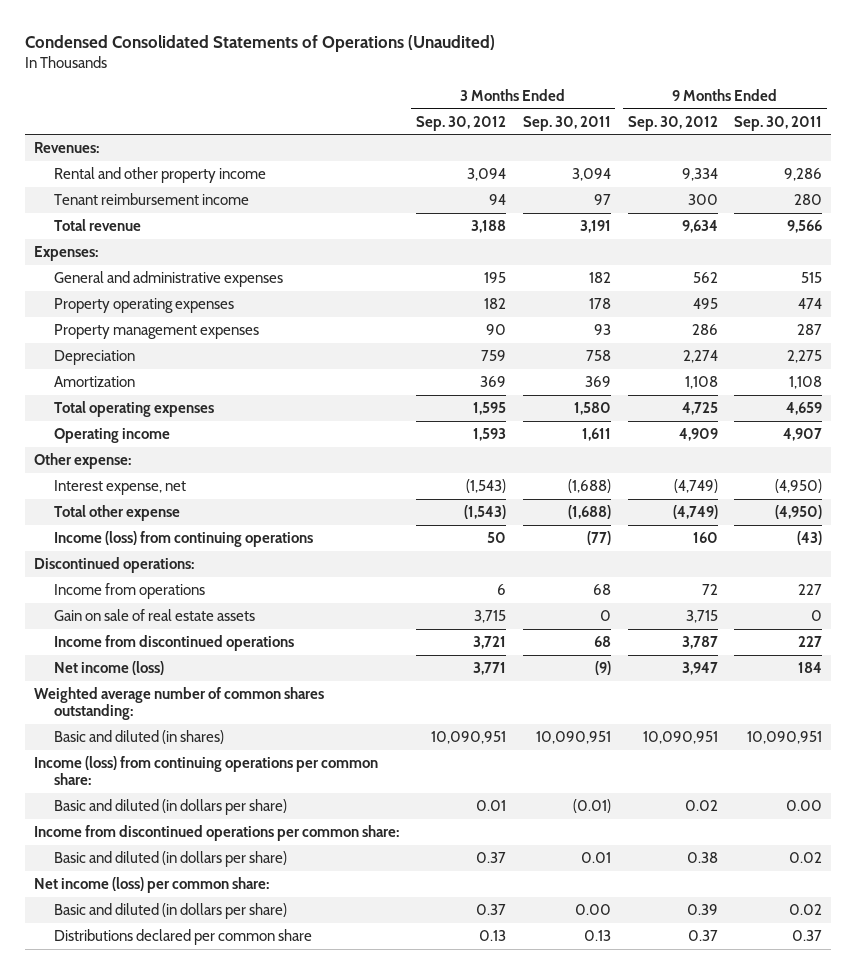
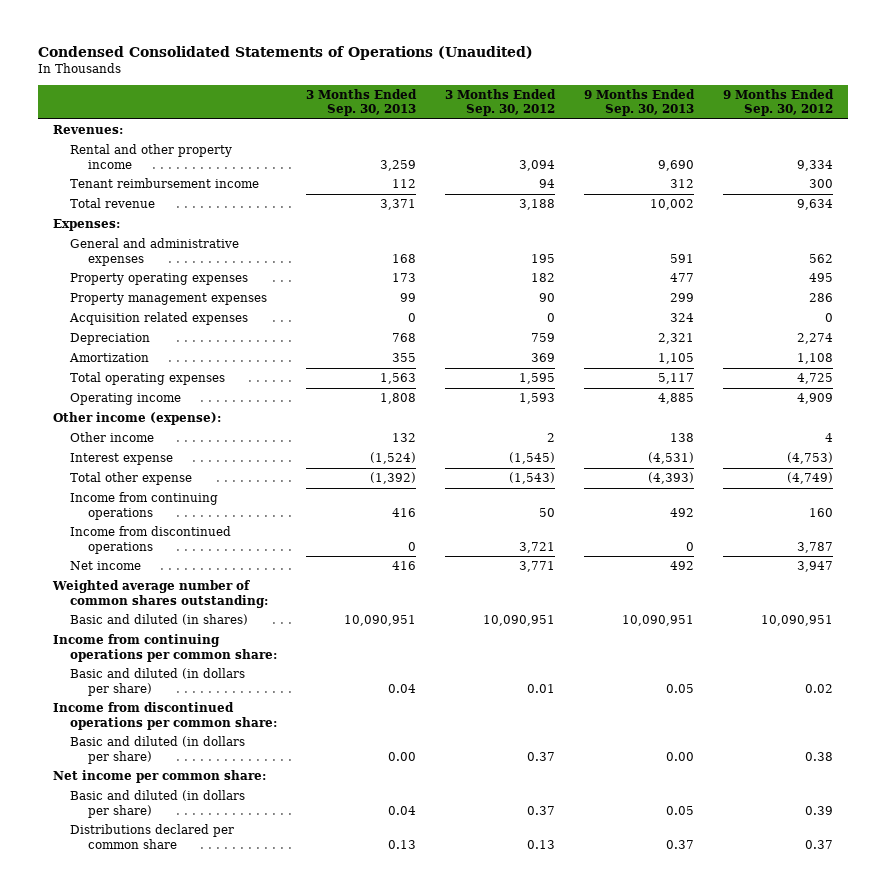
- | 3 Months Ended Sep. 30, 2012 | 3 Months Ended Sep. 30, 2011 | 9 Months Ended Sep. 30, 2012 | 9 Months Ended Sep. 30, 2011
+ | 3 Months Ended Sep. 30, 2013 | 3 Months Ended Sep. 30, 2012 | 9 Months Ended Sep. 30, 2013 | 9 Months Ended Sep. 30, 2012
+ Acquisition related expenses | 0 | 0 | 324 | 0
- Other expense:
- Interest expense, net | (1,543) | (1,688) | (4,749) | (4,950)
+ Other income (expense):
+ Other income | 132 | 2 | 138 | 4
+ Interest expense | (1,524) | (1,545) | (4,531) | (4,753)
- Income (loss) from continuing operations | 50 | (77) | 160 | (43)
- Discontinued operations:
- Income from operations | 6 | 68 | 72 | 227
- Gain on sale of real estate assets | 3,715 | 0 | 3,715 | 0
+ Income from continuing operations | 416 | 50 | 492 | 160
- Net income (loss) | 3,771 | (9) | 3,947 | 184
+ Net income | 416 | 3,771 | 492 | 3,947
- Income (loss) from continuing operations per common share:
+ Income from continuing operations per common share:
- Net income (loss) per common share:
+ Net income per common share:

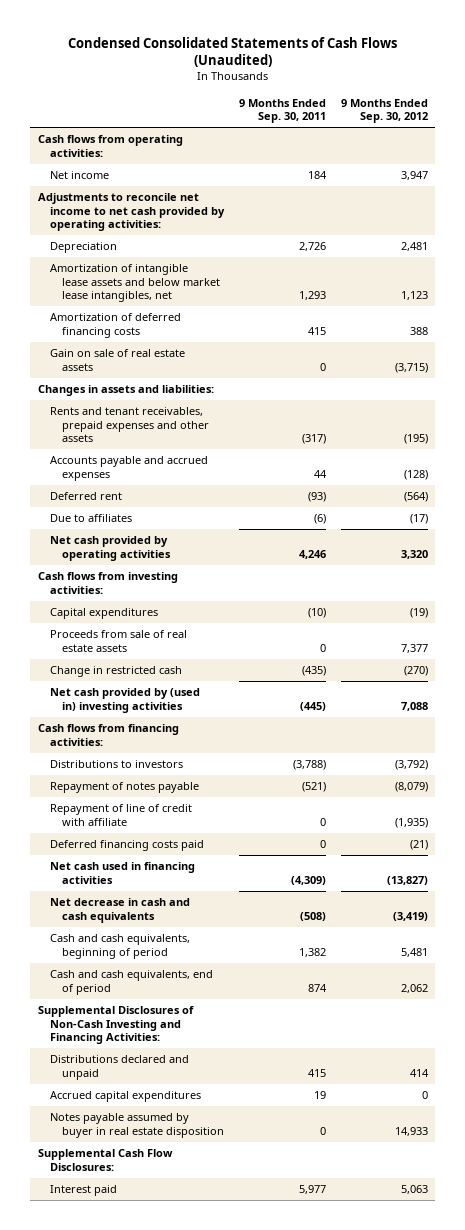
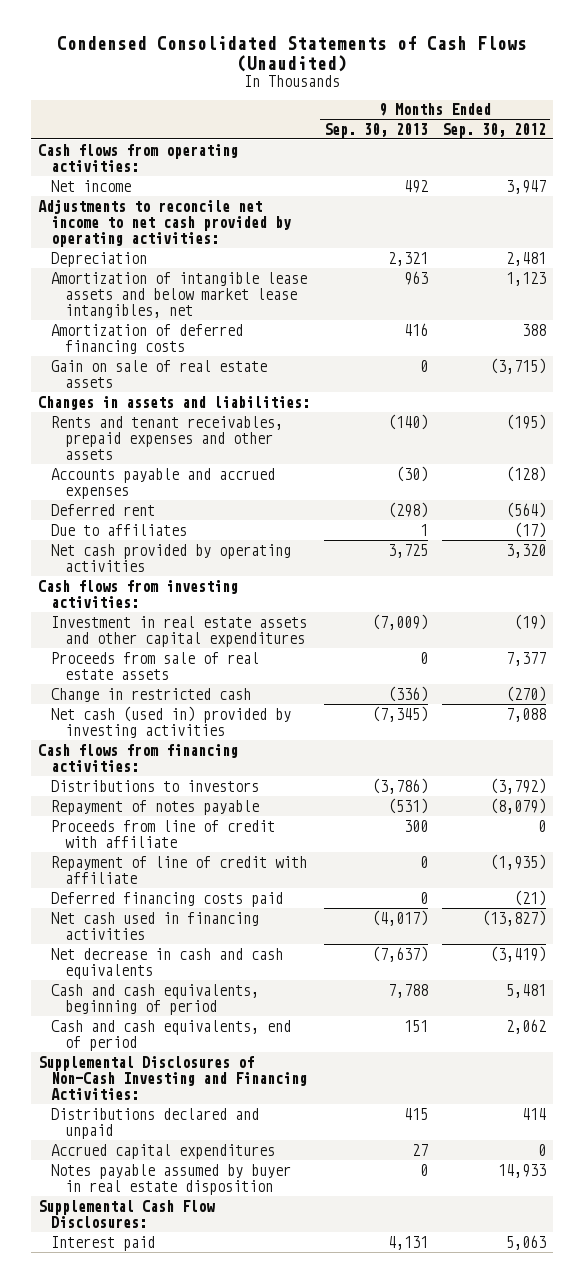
- | 9 Months Ended Sep. 30, 2011 | 9 Months Ended Sep. 30, 2012
+ | 9 Months Ended Sep. 30, 2013 | 9 Months Ended Sep. 30, 2012
- Capital expenditures | (10) | (19)
+ Investment in real estate assets and other capital expenditures | (7,009) | (19)
- Net cash provided by (used in) investing activities | (445) | 7,088
+ Net cash (used in) provided by investing activities | (7,345) | 7,088
+ Proceeds from line of credit with affiliate | 300 | 0

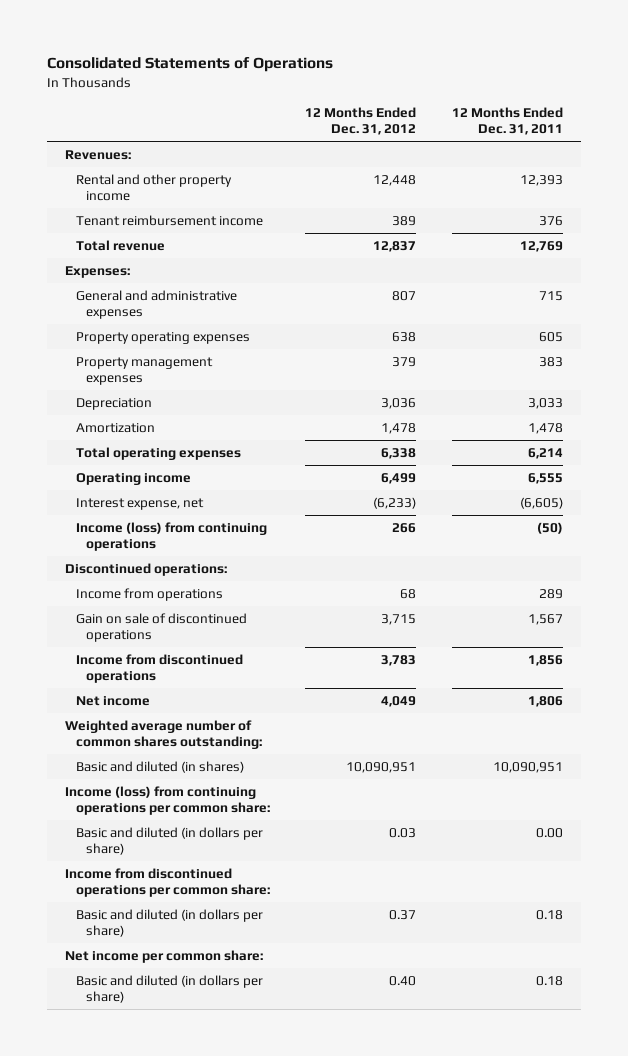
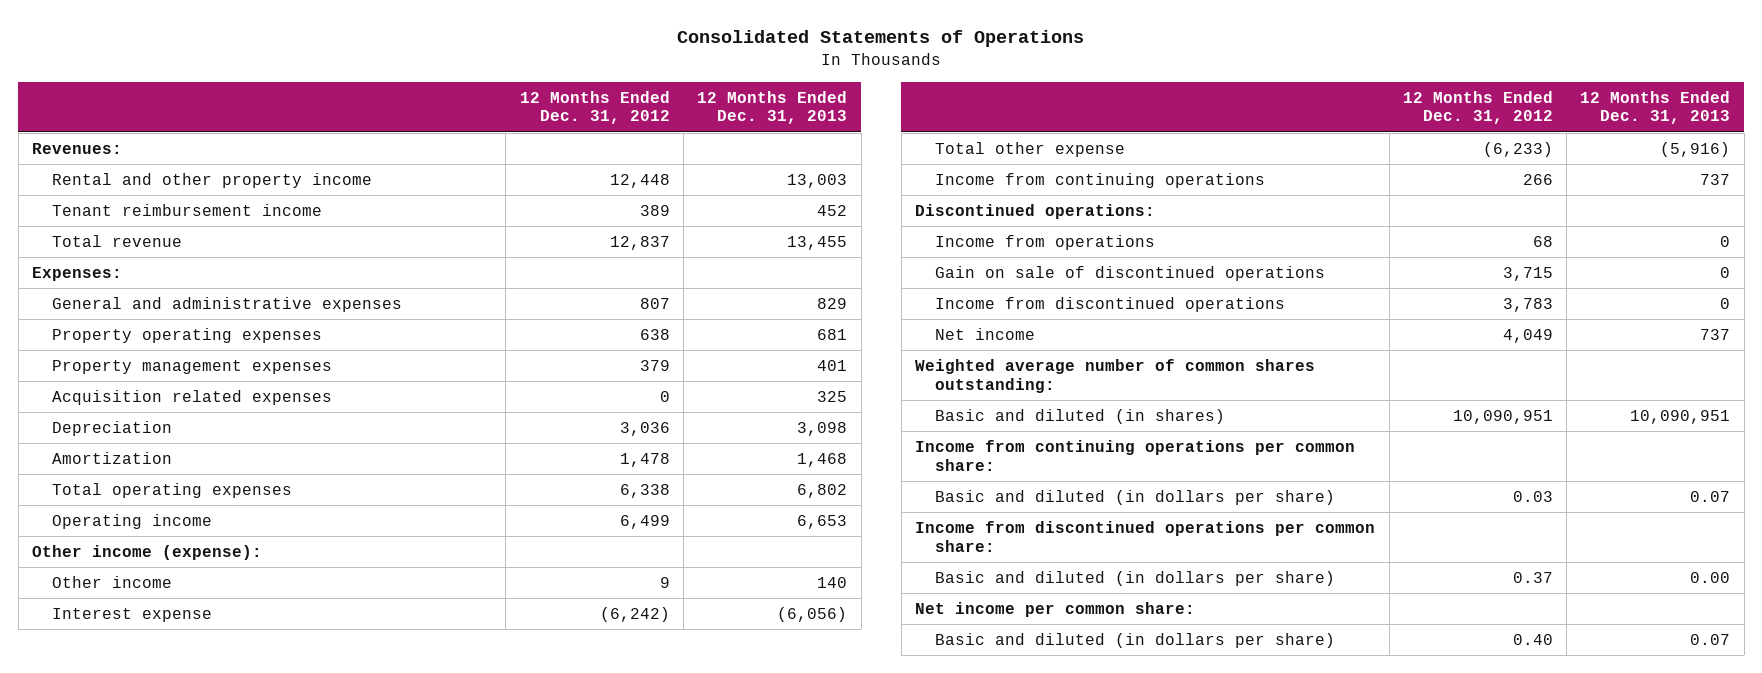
- | 12 Months Ended Dec. 31, 2012 | 12 Months Ended Dec. 31, 2011
+ | 12 Months Ended Dec. 31, 2012 | 12 Months Ended Dec. 31, 2013
+ Acquisition related expenses | 0 | 325
- Interest expense, net | (6,233) | (6,605)
- Income (loss) from continuing operations | 266 | (50)
+ Other income (expense):
+ Other income | 9 | 140
+ Interest expense | (6,242) | (6,056)
+ Total other expense | (6,233) | (5,916)
+ Income from continuing operations | 266 | 737
- Income (loss) from continuing operations per common share:
+ Income from continuing operations per common share:

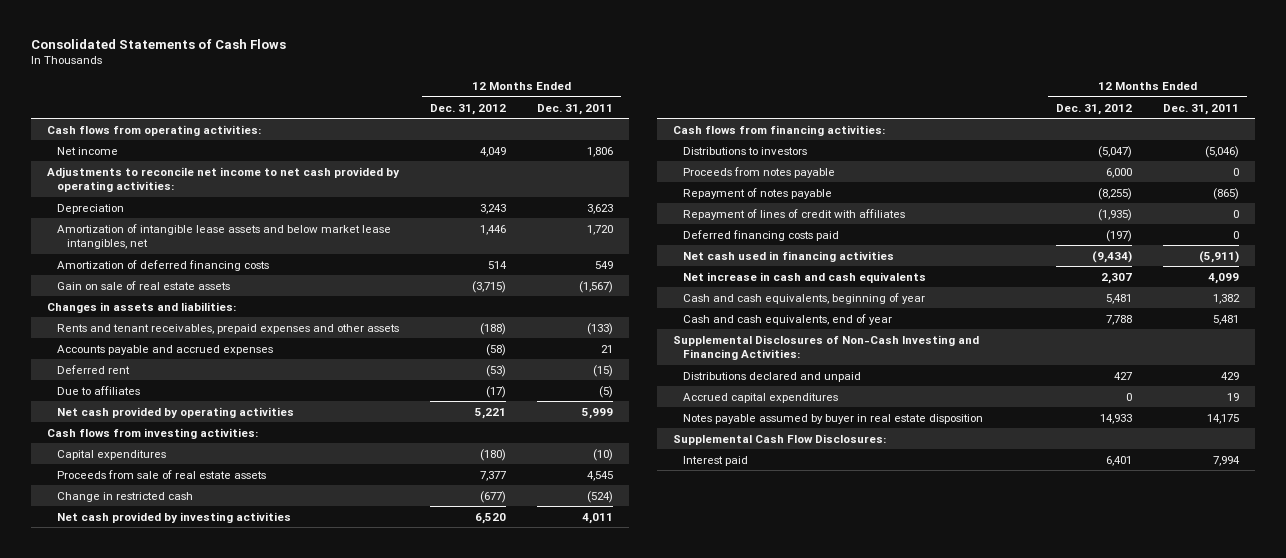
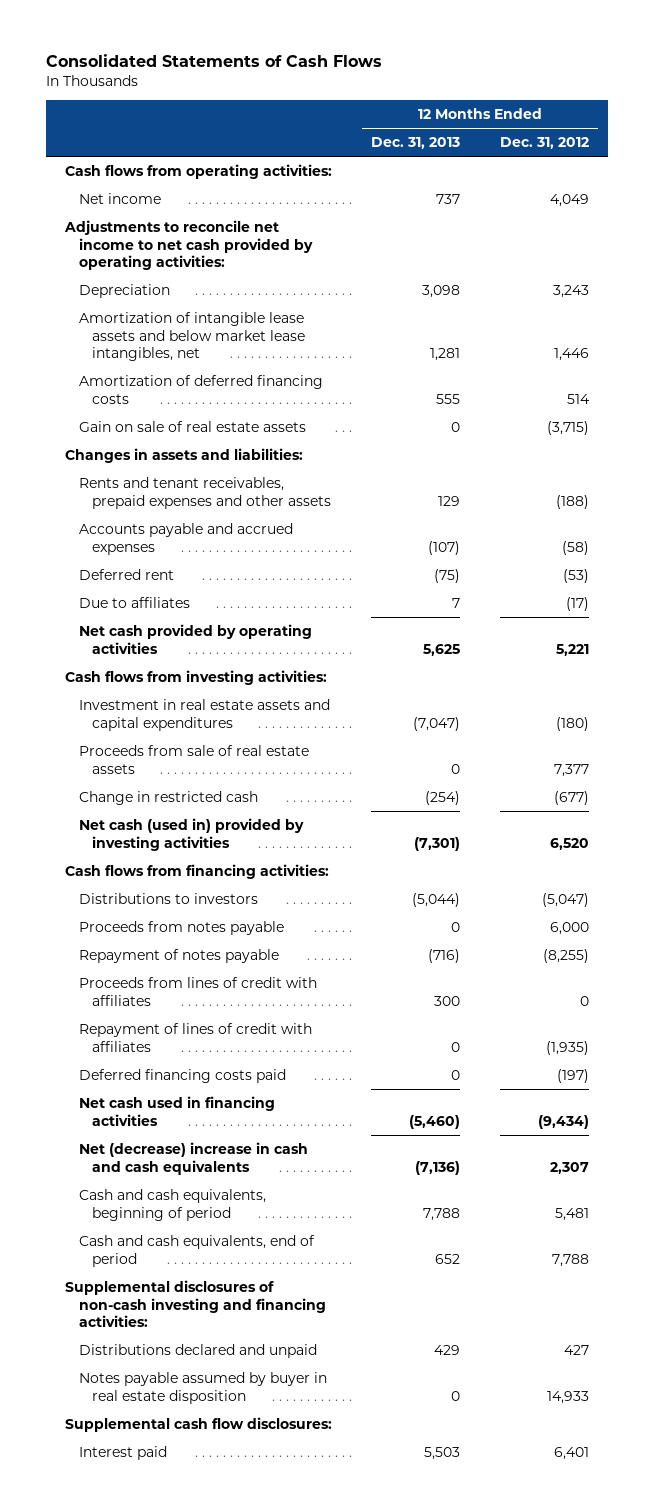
- | 12 Months Ended Dec. 31, 2012 | 12 Months Ended Dec. 31, 2011
+ | 12 Months Ended Dec. 31, 2013 | 12 Months Ended Dec. 31, 2012
- Capital expenditures | (180) | (10)
+ Investment in real estate assets and capital expenditures | (7,047) | (180)
- Net cash provided by investing activities | 6,520 | 4,011
+ Net cash (used in) provided by investing activities | (7,301) | 6,520
+ Proceeds from lines of credit with affiliates | 300 | 0
- Net increase in cash and cash equivalents | 2,307 | 4,099
- Cash and cash equivalents, beginning of year | 5,481 | 1,382
- Cash and cash equivalents, end of year | 7,788 | 5,481
- Supplemental Disclosures of Non-Cash Investing and Financing Activities:
+ Net (decrease) increase in cash and cash equivalents | (7,136) | 2,307
+ Cash and cash equivalents, beginning of period | 7,788 | 5,481
+ Cash and cash equivalents, end of period | 652 | 7,788
+ Supplemental disclosures of non-cash investing and financing activities:
- Accrued capital expenditures | 0 | 19
- Supplemental Cash Flow Disclosures:
+ Supplemental cash flow disclosures:

